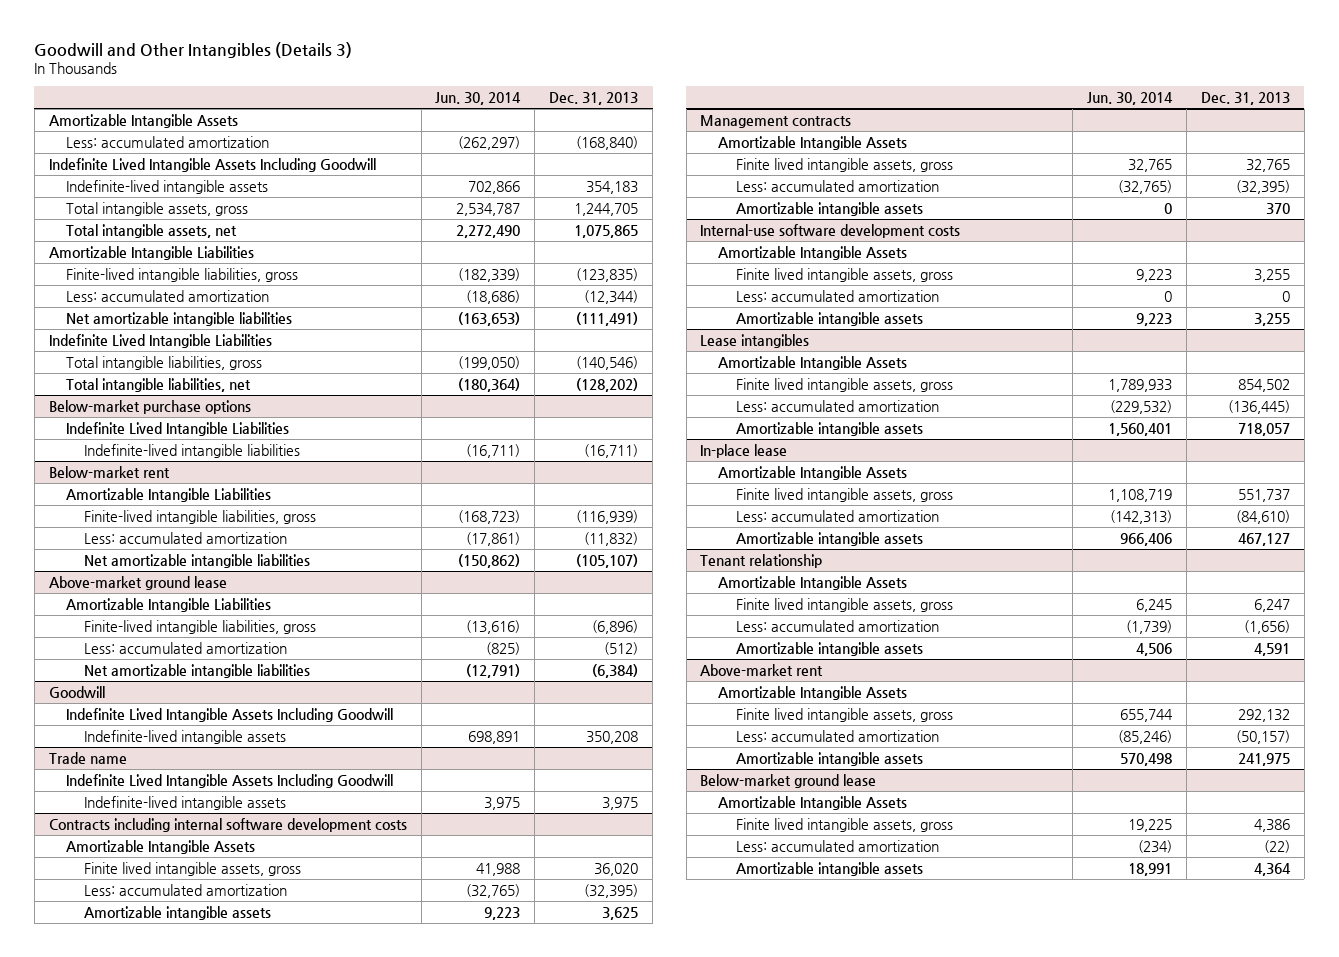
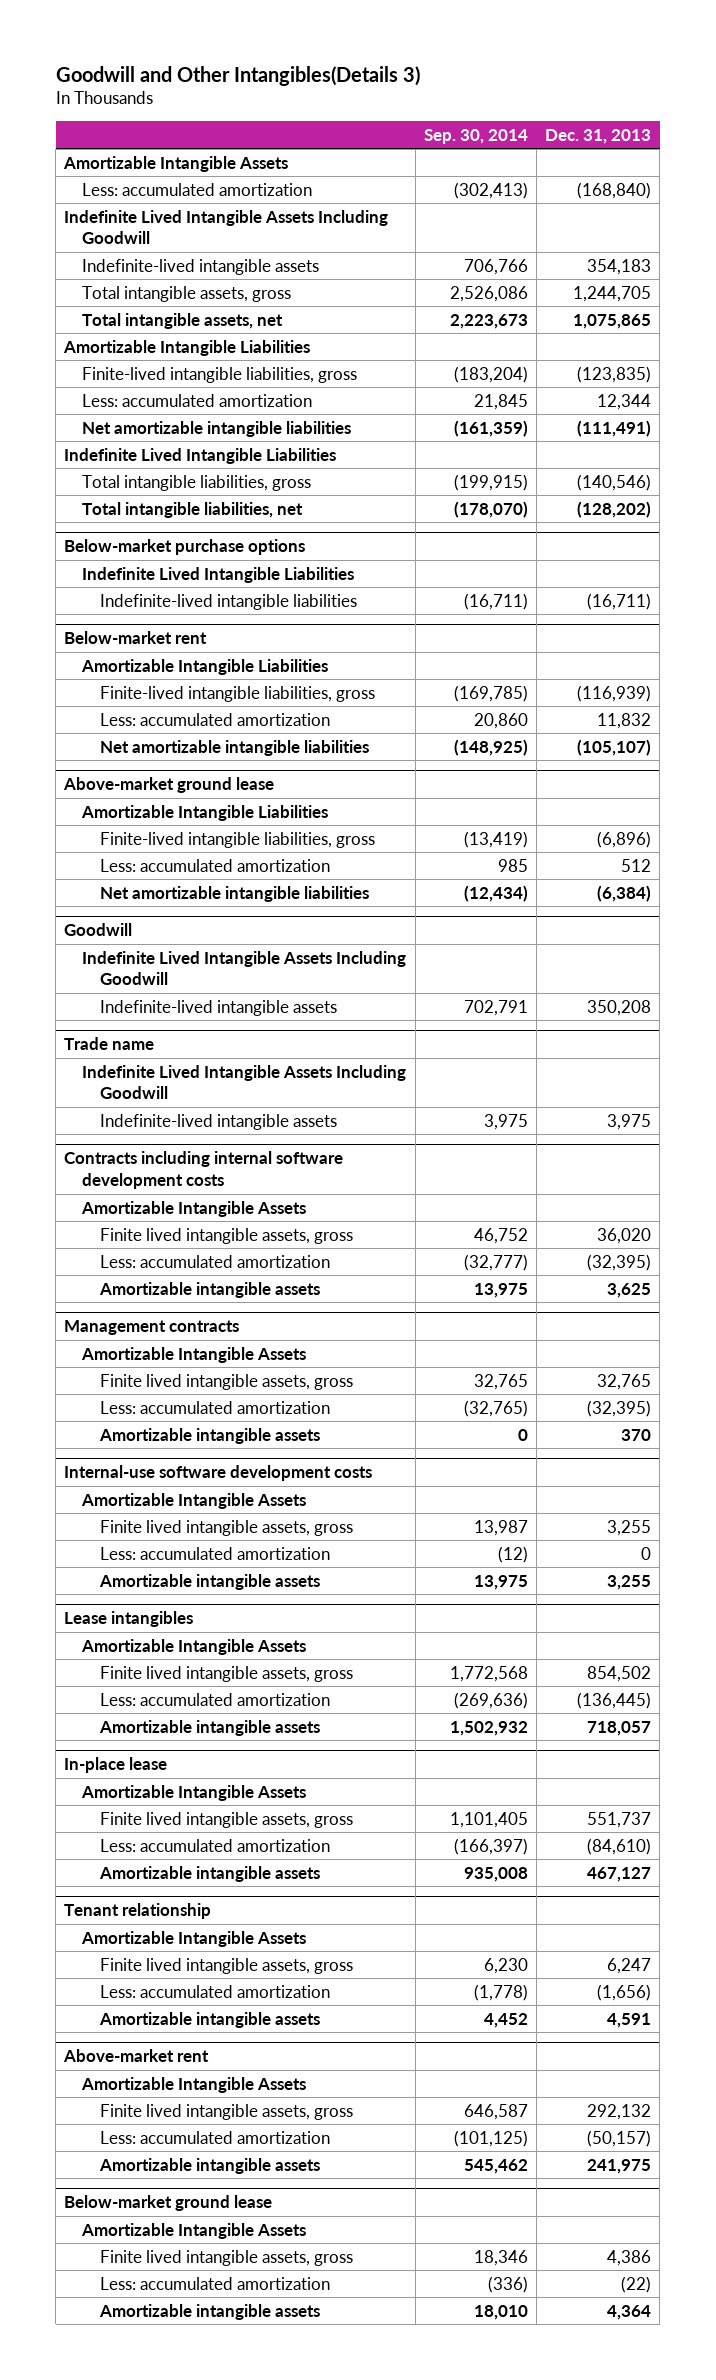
- Goodwill and Other Intangibles (Details 3)
+ Goodwill and Other Intangibles(Details 3)
- | Jun. 30, 2014 | Dec. 31, 2013
+ | Sep. 30, 2014 | Dec. 31, 2013
- Less: accumulated amortization | (18,686) | (12,344)
+ Less: accumulated amortization | 21,845 | 12,344
@ Below-market rent
- Less: accumulated amortization | (17,861) | (11,832)
+ Less: accumulated amortization | 20,860 | 11,832
@ Above-market ground lease
- Less: accumulated amortization | (825) | (512)
+ Less: accumulated amortization | 985 | 512

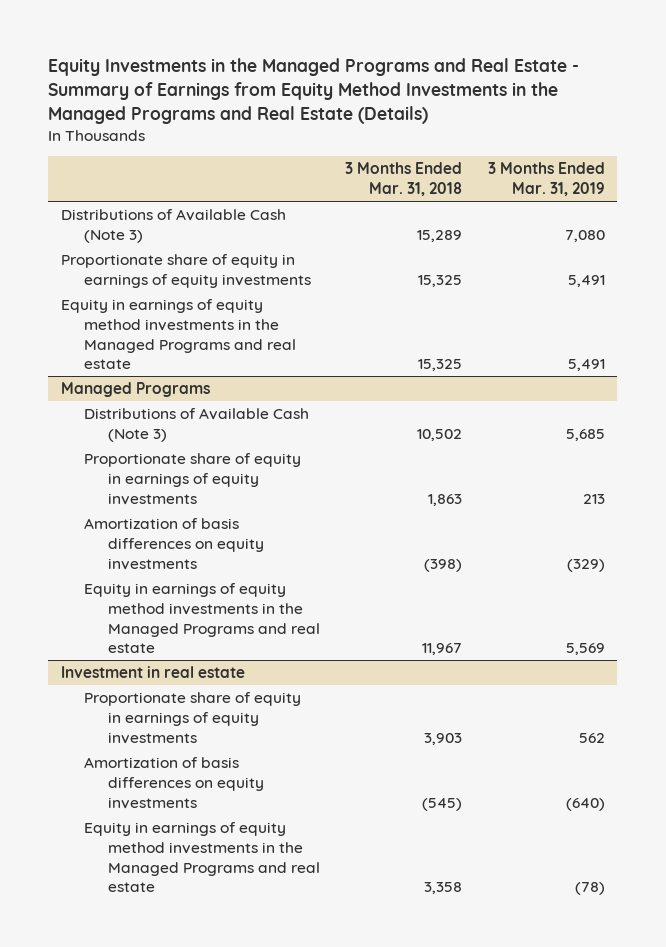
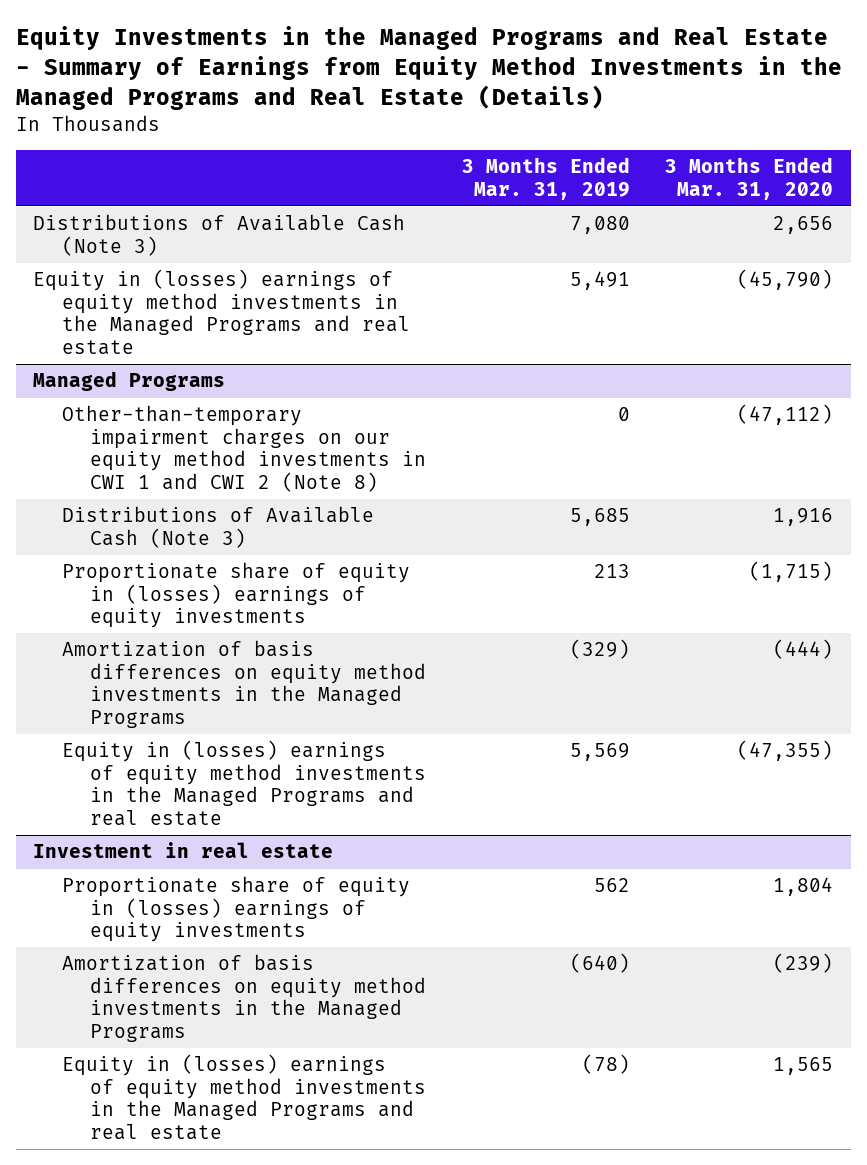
- | 3 Months Ended Mar. 31, 2018 | 3 Months Ended Mar. 31, 2019
+ | 3 Months Ended Mar. 31, 2019 | 3 Months Ended Mar. 31, 2020
- Proportionate share of equity in earnings of equity investments | 15,325 | 5,491
- Equity in earnings of equity method investments in the Managed Programs and real estate | 15,325 | 5,491
+ Equity in (losses) earnings of equity method investments in the Managed Programs and real estate | 5,491 | (45,790)
@ Managed Programs
+ Other-than-temporary impairment charges on our equity method investments in CWI 1 and CWI 2 (Note 8) | 0 | (47,112)
- Proportionate share of equity in earnings of equity investments | 1,863 | 213
- Amortization of basis differences on equity investments | (398) | (329)
- Equity in earnings of equity method investments in the Managed Programs and real estate | 11,967 | 5,569
+ Proportionate share of equity in (losses) earnings of equity investments | 213 | (1,715)
+ Amortization of basis differences on equity method investments in the Managed Programs | (329) | (444)
+ Equity in (losses) earnings of equity method investments in the Managed Programs and real estate | 5,569 | (47,355)
@ Investment in real estate
- Proportionate share of equity in earnings of equity investments | 3,903 | 562
- Amortization of basis differences on equity investments | (545) | (640)
- Equity in earnings of equity method investments in the Managed Programs and real estate | 3,358 | (78)
+ Proportionate share of equity in (losses) earnings of equity investments | 562 | 1,804
+ Amortization of basis differences on equity method investments in the Managed Programs | (640) | (239)
+ Equity in (losses) earnings of equity method investments in the Managed Programs and real estate | (78) | 1,565

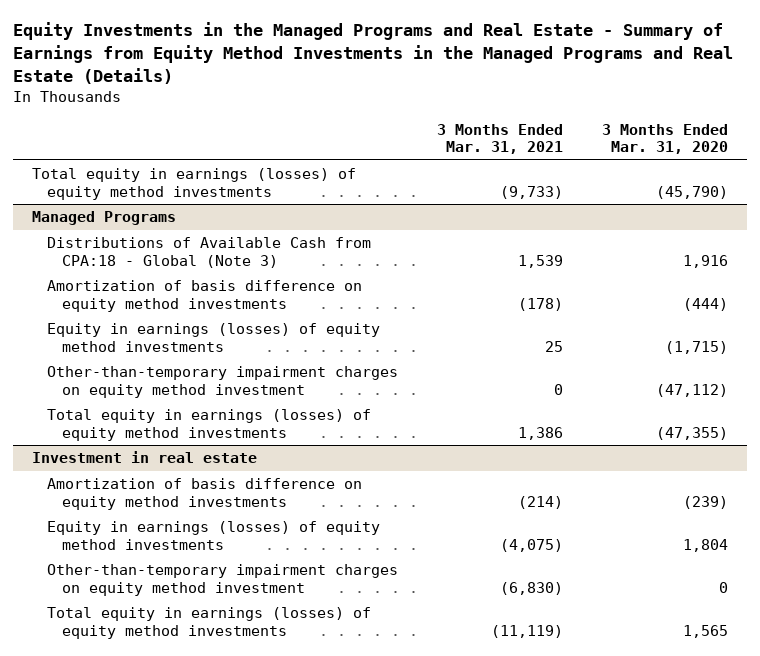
- | 3 Months Ended Mar. 31, 2019 | 3 Months Ended Mar. 31, 2020
+ | 3 Months Ended Mar. 31, 2021 | 3 Months Ended Mar. 31, 2020
- Distributions of Available Cash (Note 3) | 7,080 | 2,656
- Equity in (losses) earnings of equity method investments in the Managed Programs and real estate | 5,491 | (45,790)
+ Total equity in earnings (losses) of equity method investments | (9,733) | (45,790)
@ Managed Programs
- Other-than-temporary impairment charges on our equity method investments in CWI 1 and CWI 2 (Note 8) | 0 | (47,112)
- Distributions of Available Cash (Note 3) | 5,685 | 1,916
- Proportionate share of equity in (losses) earnings of equity investments | 213 | (1,715)
- Amortization of basis differences on equity method investments in the Managed Programs | (329) | (444)
- Equity in (losses) earnings of equity method investments in the Managed Programs and real estate | 5,569 | (47,355)
+ Distributions of Available Cash from CPA:18 - Global (Note 3) | 1,539 | 1,916
+ Amortization of basis difference on equity method investments | (178) | (444)
+ Equity in earnings (losses) of equity method investments | 25 | (1,715)
+ Other-than-temporary impairment charges on equity method investment | 0 | (47,112)
+ Total equity in earnings (losses) of equity method investments | 1,386 | (47,355)
@ Investment in real estate
- Proportionate share of equity in (losses) earnings of equity investments | 562 | 1,804
- Amortization of basis differences on equity method investments in the Managed Programs | (640) | (239)
- Equity in (losses) earnings of equity method investments in the Managed Programs and real estate | (78) | 1,565
+ Amortization of basis difference on equity method investments | (214) | (239)
+ Equity in earnings (losses) of equity method investments | (4,075) | 1,804
+ Other-than-temporary impairment charges on equity method investment | (6,830) | 0
+ Total equity in earnings (losses) of equity method investments | (11,119) | 1,565

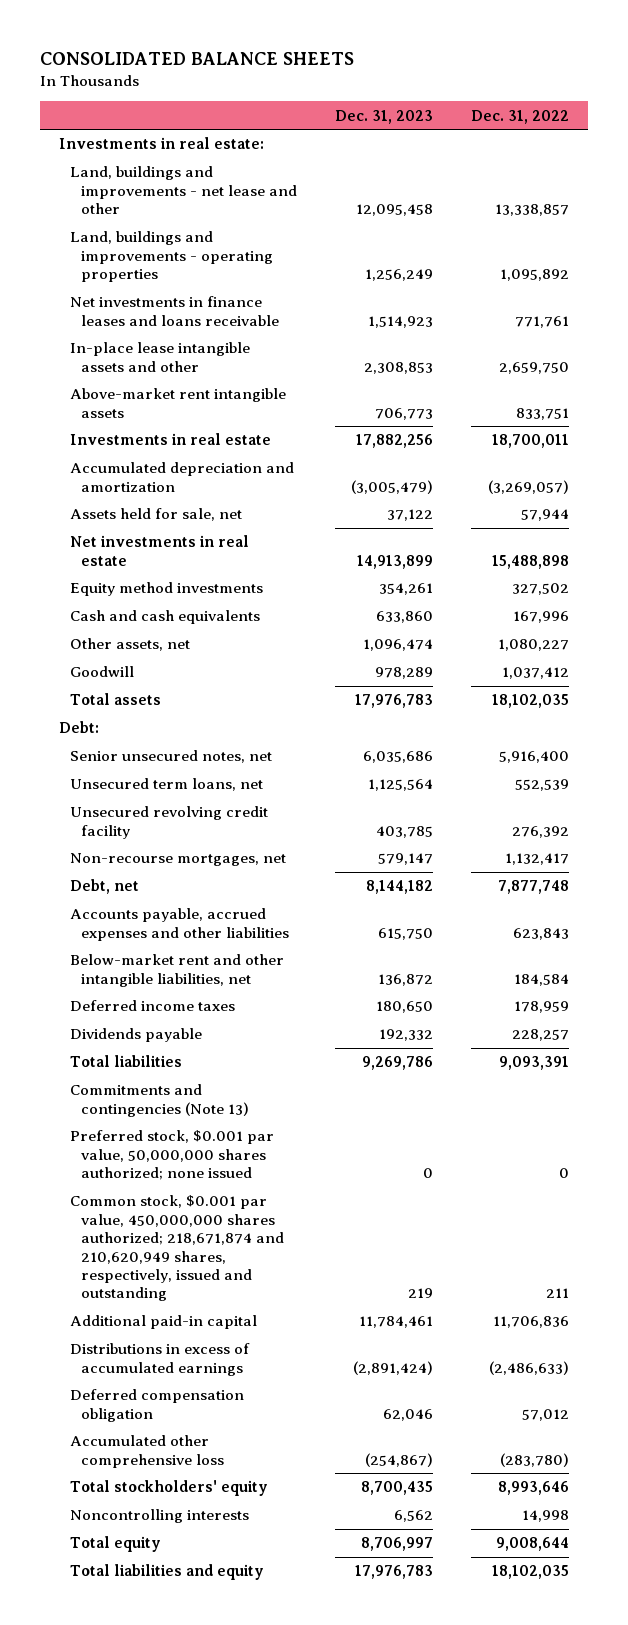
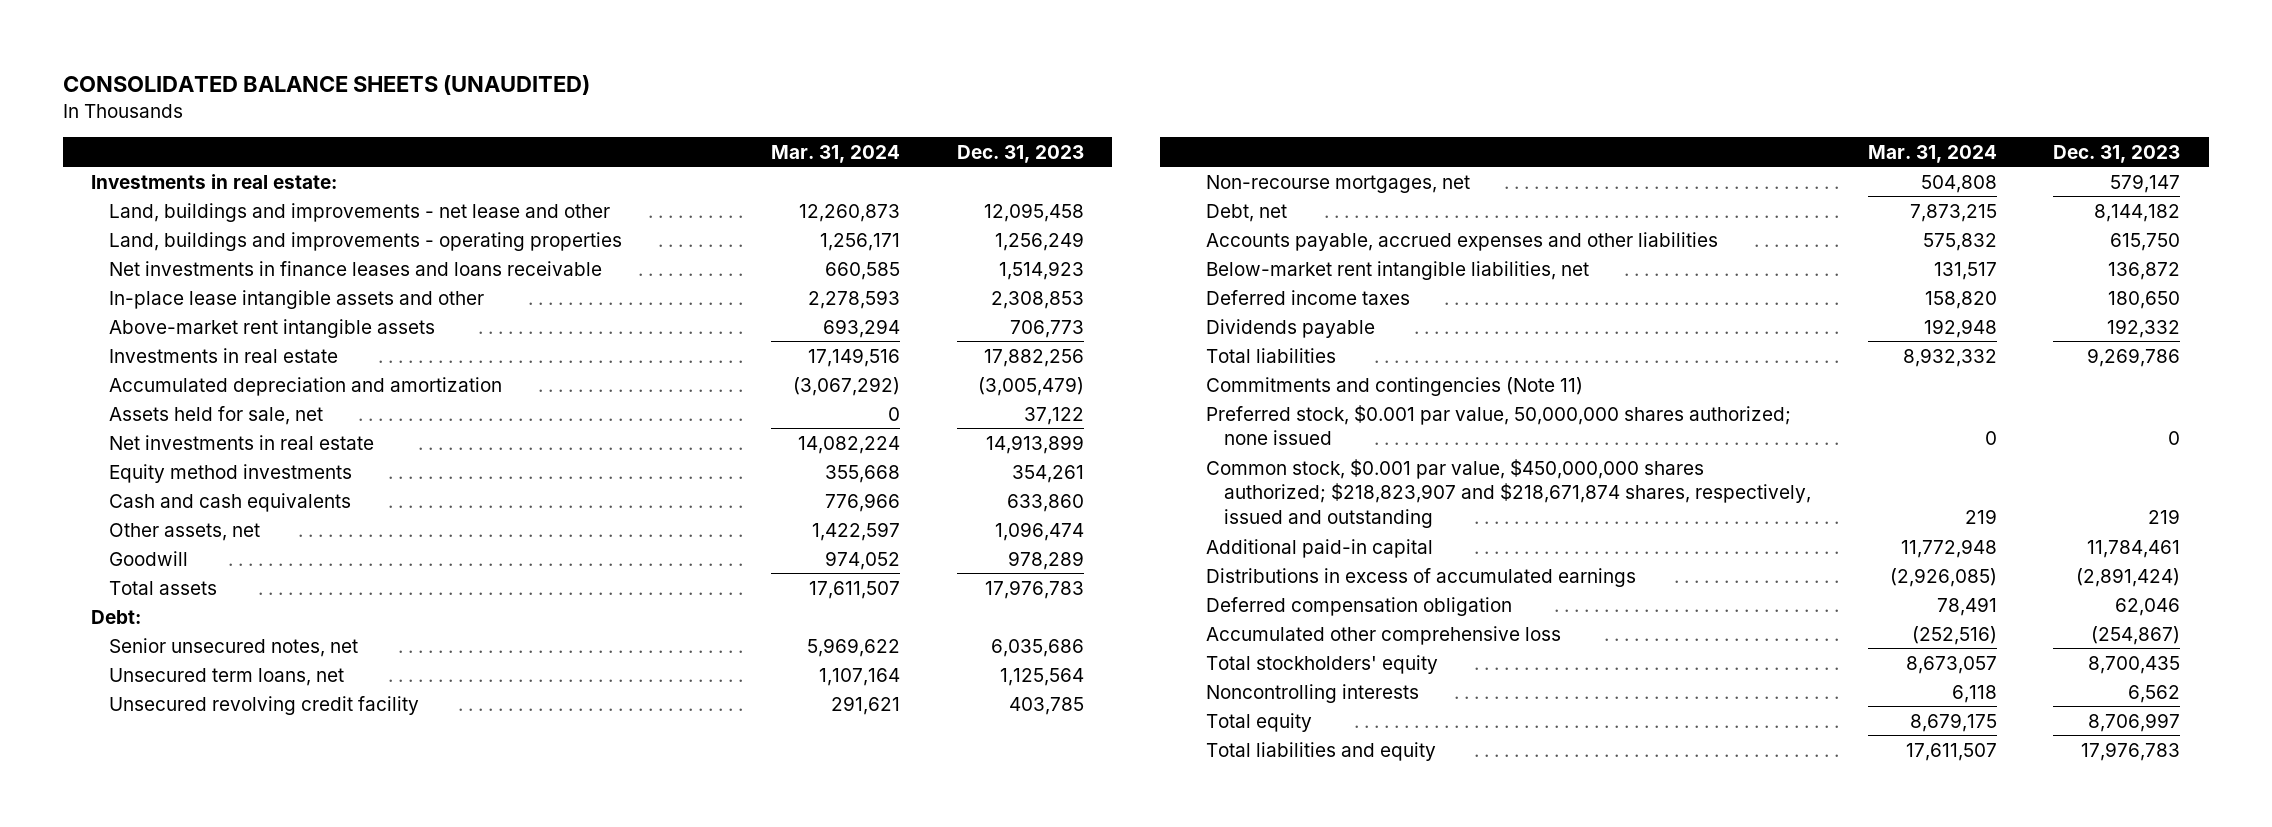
- CONSOLIDATED BALANCE SHEETS
+ CONSOLIDATED BALANCE SHEETS (UNAUDITED)
- | Dec. 31, 2023 | Dec. 31, 2022
+ | Mar. 31, 2024 | Dec. 31, 2023
- Below-market rent and other intangible liabilities, net | 136,872 | 184,584
+ Below-market rent intangible liabilities, net | 131,517 | 136,872
- Commitments and contingencies (Note 13)
+ Commitments and contingencies (Note 11)
- Common stock, $0.001 par value, 450,000,000 shares authorized; 218,671,874 and 210,620,949 shares, respectively, issued and outstanding | 219 | 211
+ Common stock, $0.001 par value, $450,000,000 shares authorized; $218,823,907 and $218,671,874 shares, respectively, issued and outstanding | 219 | 219

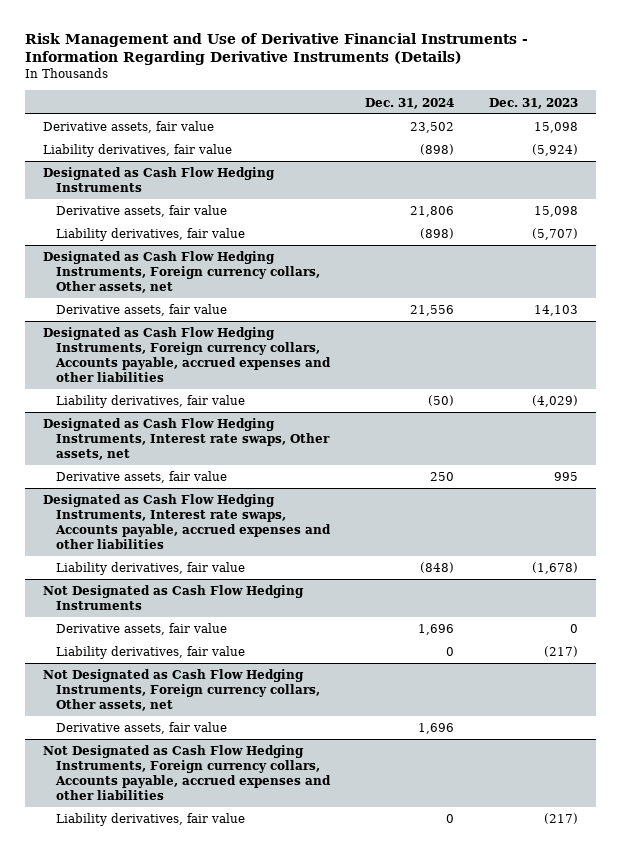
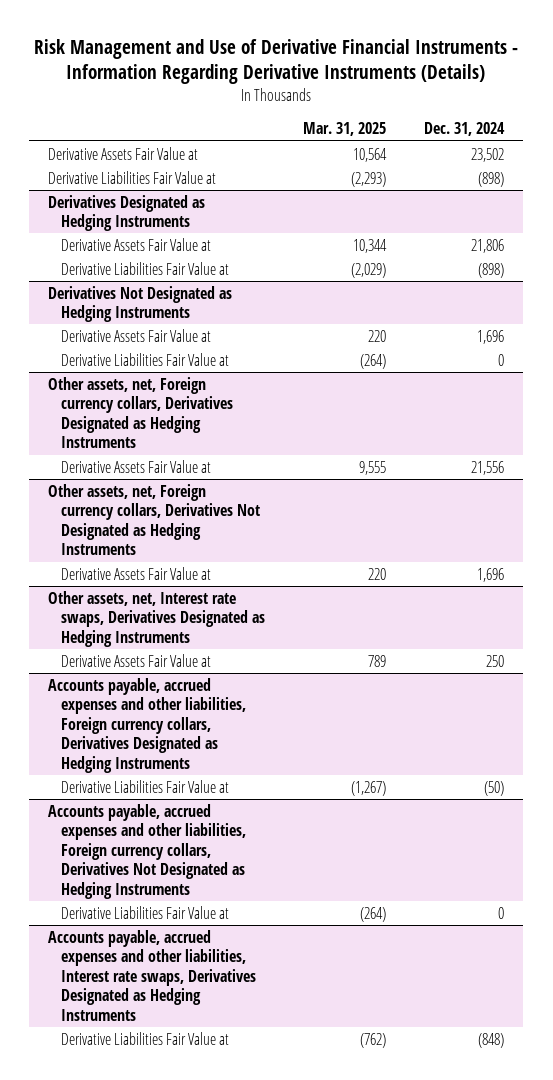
- | Dec. 31, 2024 | Dec. 31, 2023
+ | Mar. 31, 2025 | Dec. 31, 2024
- Derivative assets, fair value | 23,502 | 15,098
- Liability derivatives, fair value | (898) | (5,924)
- Designated as Cash Flow Hedging Instruments
- Derivative assets, fair value | 21,806 | 15,098
- Liability derivatives, fair value | (898) | (5,707)
- Designated as Cash Flow Hedging Instruments, Foreign currency collars, Other assets, net
- Derivative assets, fair value | 21,556 | 14,103
- Designated as Cash Flow Hedging Instruments, Foreign currency collars, Accounts payable, accrued expenses and other liabilities
- Liability derivatives, fair value | (50) | (4,029)
- Designated as Cash Flow Hedging Instruments, Interest rate swaps, Other assets, net
- Derivative assets, fair value | 250 | 995
- Designated as Cash Flow Hedging Instruments, Interest rate swaps, Accounts payable, accrued expenses and other liabilities
- Liability derivatives, fair value | (848) | (1,678)
- Not Designated as Cash Flow Hedging Instruments
- Derivative assets, fair value | 1,696 | 0
- Liability derivatives, fair value | 0 | (217)
- Not Designated as Cash Flow Hedging Instruments, Foreign currency collars, Other assets, net
- Derivative assets, fair value | 1,696 |
- Not Designated as Cash Flow Hedging Instruments, Foreign currency collars, Accounts payable, accrued expenses and other liabilities
- Liability derivatives, fair value | 0 | (217)
+ Derivative Assets Fair Value at | 10,564 | 23,502
+ Derivative Liabilities Fair Value at | (2,293) | (898)
+ Derivatives Designated as Hedging Instruments
+ Derivative Assets Fair Value at | 10,344 | 21,806
+ Derivative Liabilities Fair Value at | (2,029) | (898)
+ Derivatives Not Designated as Hedging Instruments
+ Derivative Assets Fair Value at | 220 | 1,696
+ Derivative Liabilities Fair Value at | (264) | 0
+ Other assets, net, Foreign currency collars, Derivatives Designated as Hedging Instruments
+ Derivative Assets Fair Value at | 9,555 | 21,556
+ Other assets, net, Foreign currency collars, Derivatives Not Designated as Hedging Instruments
+ Derivative Assets Fair Value at | 220 | 1,696
+ Other assets, net, Interest rate swaps, Derivatives Designated as Hedging Instruments
+ Derivative Assets Fair Value at | 789 | 250
+ Accounts payable, accrued expenses and other liabilities, Foreign currency collars, Derivatives Designated as Hedging Instruments
+ Derivative Liabilities Fair Value at | (1,267) | (50)
+ Accounts payable, accrued expenses and other liabilities, Foreign currency collars, Derivatives Not Designated as Hedging Instruments
+ Derivative Liabilities Fair Value at | (264) | 0
+ Accounts payable, accrued expenses and other liabilities, Interest rate swaps, Derivatives Designated as Hedging Instruments
+ Derivative Liabilities Fair Value at | (762) | (848)

